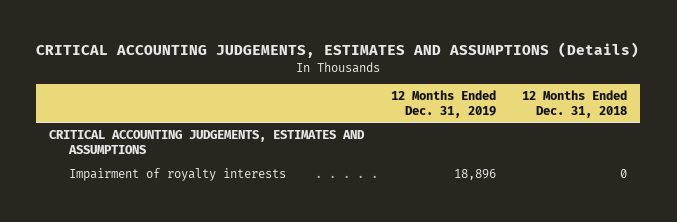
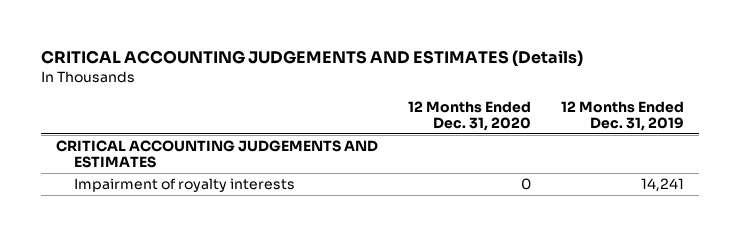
- CRITICAL ACCOUNTING JUDGEMENTS, ESTIMATES AND ASSUMPTIONS (Details)
+ CRITICAL ACCOUNTING JUDGEMENTS AND ESTIMATES (Details)
- | 12 Months Ended Dec. 31, 2019 | 12 Months Ended Dec. 31, 2018
+ | 12 Months Ended Dec. 31, 2020 | 12 Months Ended Dec. 31, 2019
- CRITICAL ACCOUNTING JUDGEMENTS, ESTIMATES AND ASSUMPTIONS
- Impairment of royalty interests | 18,896 | 0
+ CRITICAL ACCOUNTING JUDGEMENTS AND ESTIMATES
+ Impairment of royalty interests | 0 | 14,241

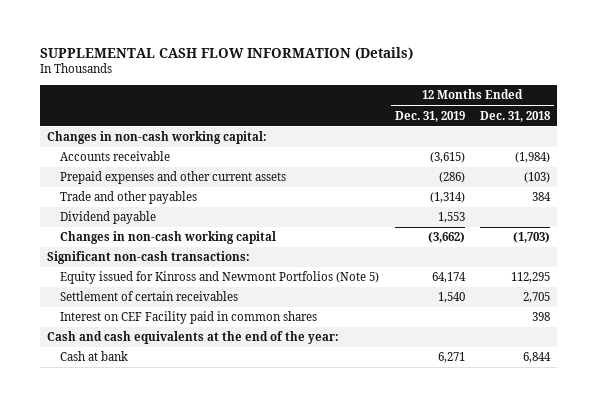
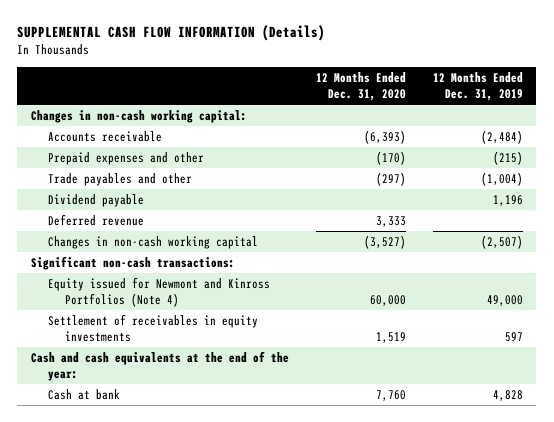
- | 12 Months Ended Dec. 31, 2019 | 12 Months Ended Dec. 31, 2018
+ | 12 Months Ended Dec. 31, 2020 | 12 Months Ended Dec. 31, 2019
- Accounts receivable | (3,615) | (1,984)
- Prepaid expenses and other current assets | (286) | (103)
- Trade and other payables | (1,314) | 384
- Dividend payable | 1,553 |
- Changes in non-cash working capital | (3,662) | (1,703)
+ Accounts receivable | (6,393) | (2,484)
+ Prepaid expenses and other | (170) | (215)
+ Trade payables and other | (297) | (1,004)
+ Dividend payable | | 1,196
+ Deferred revenue | 3,333 |
+ Changes in non-cash working capital | (3,527) | (2,507)
- Equity issued for Kinross and Newmont Portfolios (Note 5) | 64,174 | 112,295
- Settlement of certain receivables | 1,540 | 2,705
- Interest on CEF Facility paid in common shares | | 398
+ Equity issued for Newmont and Kinross Portfolios (Note 4) | 60,000 | 49,000
+ Settlement of receivables in equity investments | 1,519 | 597
- Cash at bank | 6,271 | 6,844
+ Cash at bank | 7,760 | 4,828

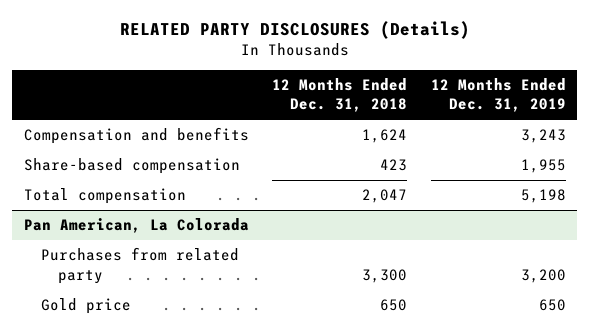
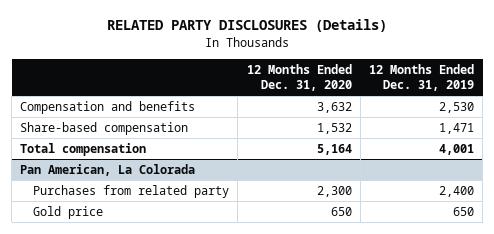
- | 12 Months Ended Dec. 31, 2018 | 12 Months Ended Dec. 31, 2019
+ | 12 Months Ended Dec. 31, 2020 | 12 Months Ended Dec. 31, 2019
- Compensation and benefits | 1,624 | 3,243
- Share-based compensation | 423 | 1,955
- Total compensation | 2,047 | 5,198
+ Compensation and benefits | 3,632 | 2,530
+ Share-based compensation | 1,532 | 1,471
+ Total compensation | 5,164 | 4,001
@ Pan American, La Colorada
- Purchases from related party | 3,300 | 3,200
+ Purchases from related party | 2,300 | 2,400

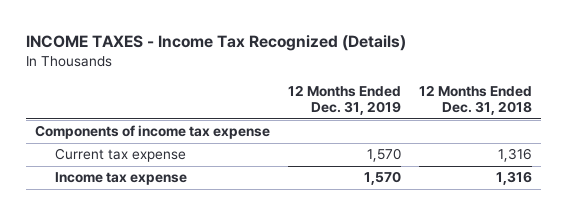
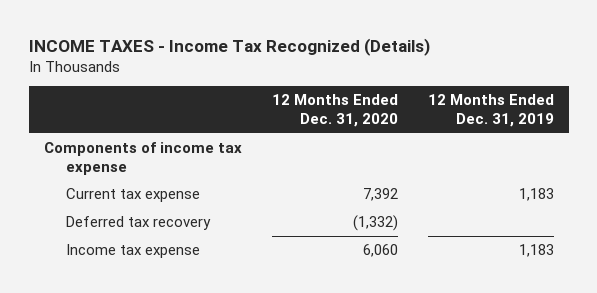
- | 12 Months Ended Dec. 31, 2019 | 12 Months Ended Dec. 31, 2018
+ | 12 Months Ended Dec. 31, 2020 | 12 Months Ended Dec. 31, 2019
- Current tax expense | 1,570 | 1,316
- Income tax expense | 1,570 | 1,316
+ Current tax expense | 7,392 | 1,183
+ Deferred tax recovery | (1,332) |
+ Income tax expense | 6,060 | 1,183

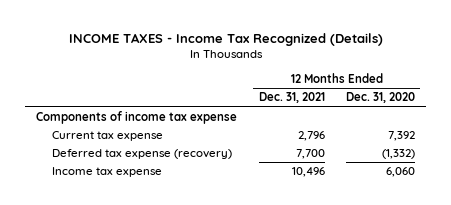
- | 12 Months Ended Dec. 31, 2020 | 12 Months Ended Dec. 31, 2019
+ | 12 Months Ended Dec. 31, 2021 | 12 Months Ended Dec. 31, 2020
- Deferred tax recovery | (1,332) |
+ Deferred tax expense (recovery) | 7,700 | (1,332)

